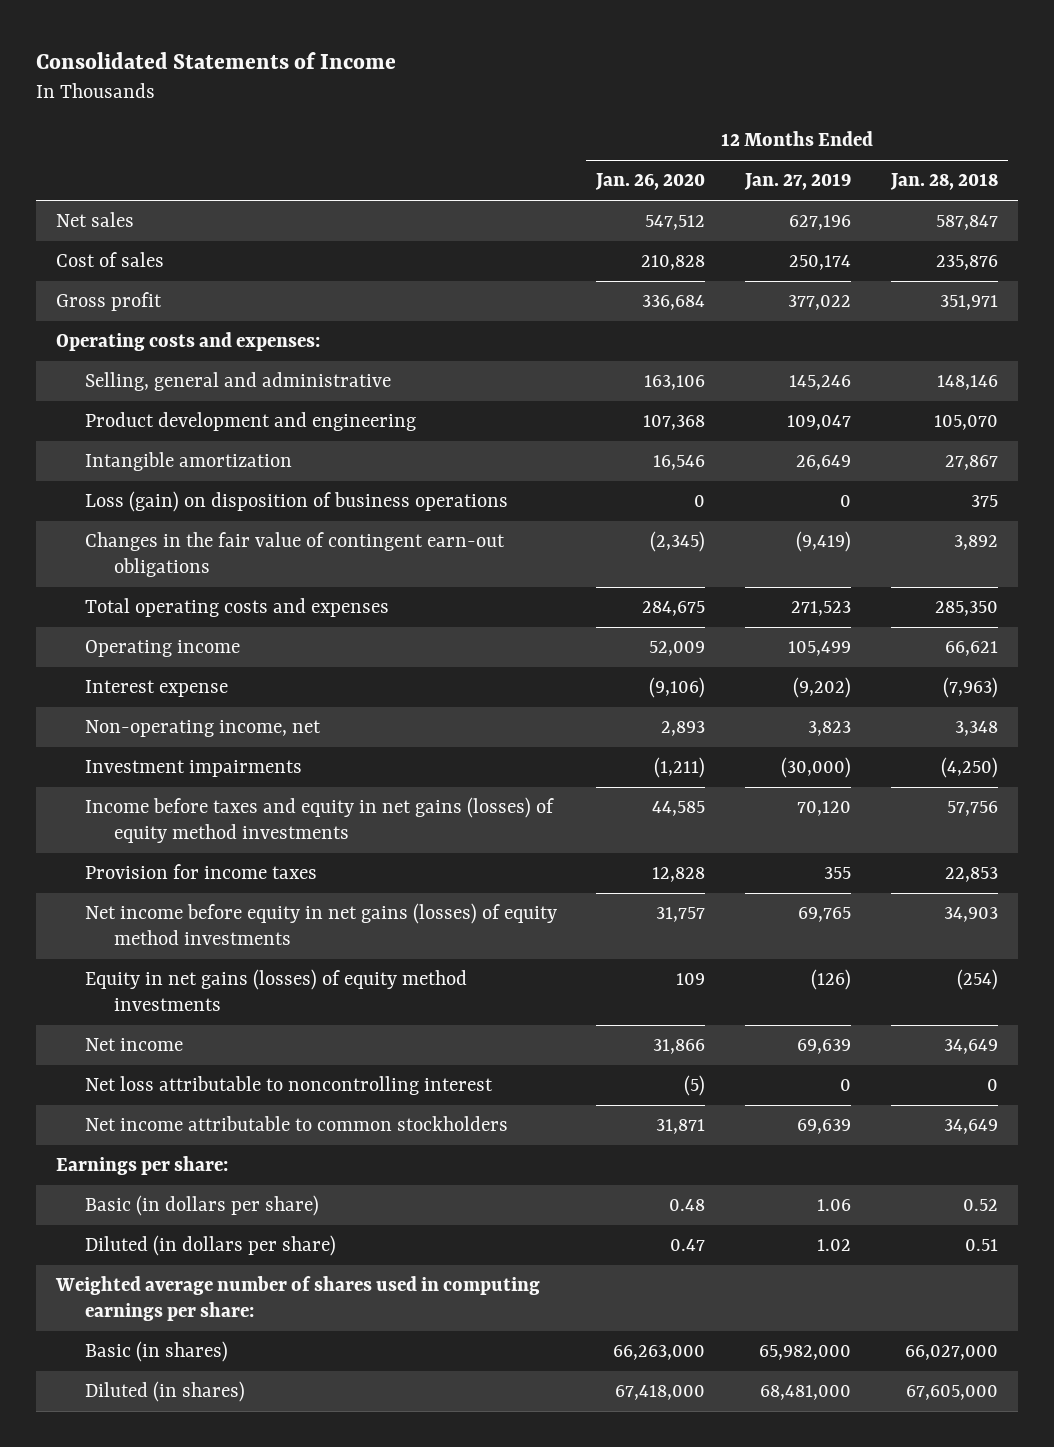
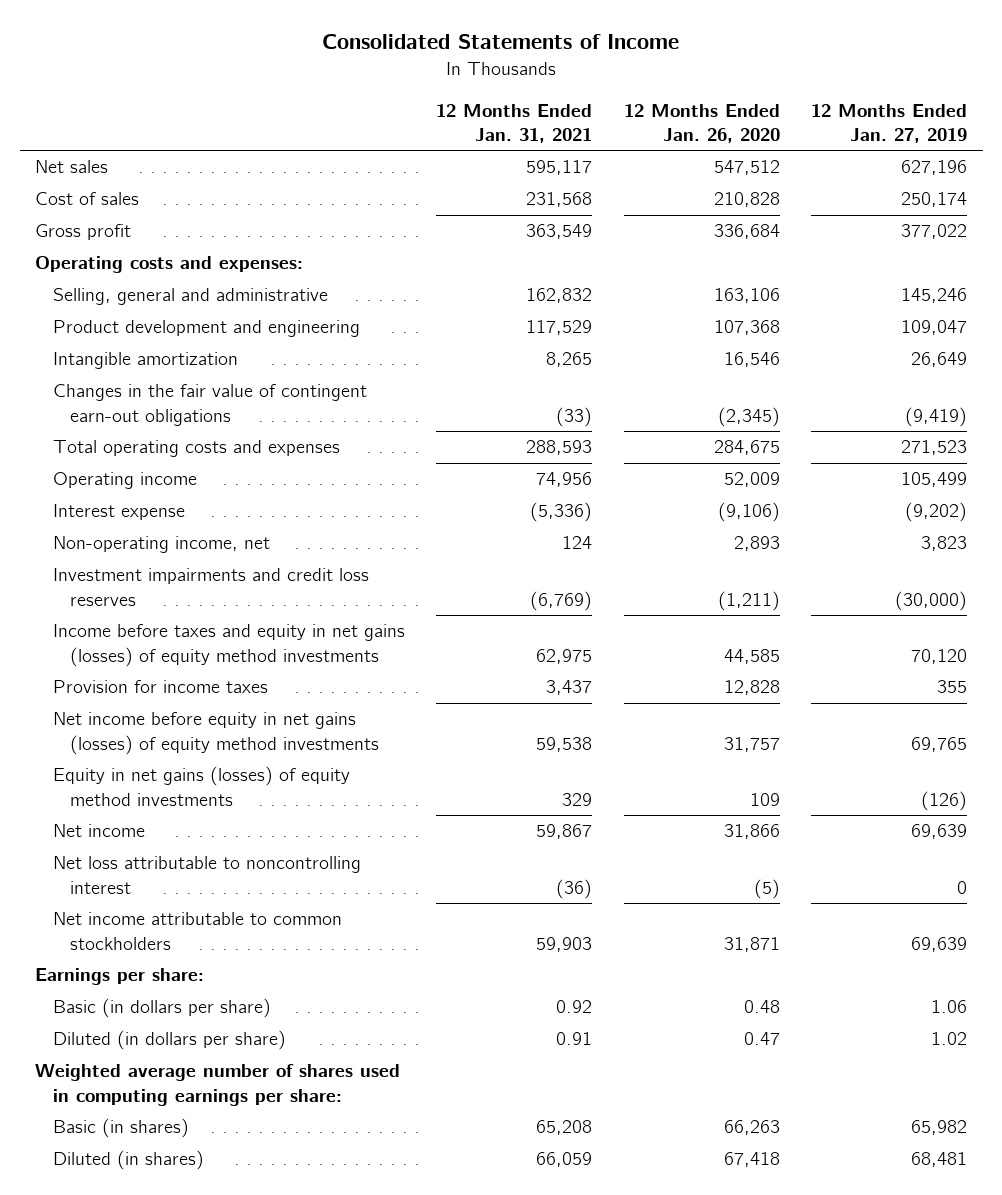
- | 12 Months Ended Jan. 26, 2020 | 12 Months Ended Jan. 27, 2019 | 12 Months Ended Jan. 28, 2018
+ | 12 Months Ended Jan. 31, 2021 | 12 Months Ended Jan. 26, 2020 | 12 Months Ended Jan. 27, 2019
- Loss (gain) on disposition of business operations | 0 | 0 | 375
- Investment impairments | (1,211) | (30,000) | (4,250)
+ Investment impairments and credit loss reserves | (6,769) | (1,211) | (30,000)
- Basic (in shares) | 66,263,000 | 65,982,000 | 66,027,000
- Diluted (in shares) | 67,418,000 | 68,481,000 | 67,605,000
+ Basic (in shares) | 65,208 | 66,263 | 65,982
+ Diluted (in shares) | 66,059 | 67,418 | 68,481

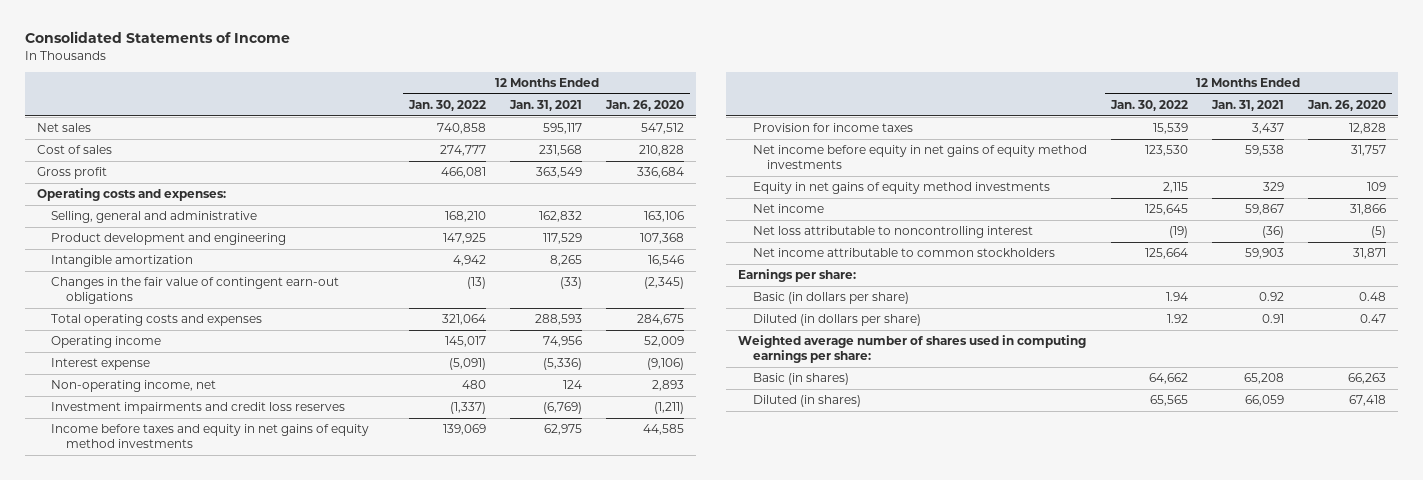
- | 12 Months Ended Jan. 31, 2021 | 12 Months Ended Jan. 26, 2020 | 12 Months Ended Jan. 27, 2019
+ | 12 Months Ended Jan. 30, 2022 | 12 Months Ended Jan. 31, 2021 | 12 Months Ended Jan. 26, 2020
- Income before taxes and equity in net gains (losses) of equity method investments | 62,975 | 44,585 | 70,120
+ Income before taxes and equity in net gains of equity method investments | 139,069 | 62,975 | 44,585
- Net income before equity in net gains (losses) of equity method investments | 59,538 | 31,757 | 69,765
- Equity in net gains (losses) of equity method investments | 329 | 109 | (126)
+ Net income before equity in net gains of equity method investments | 123,530 | 59,538 | 31,757
+ Equity in net gains of equity method investments | 2,115 | 329 | 109

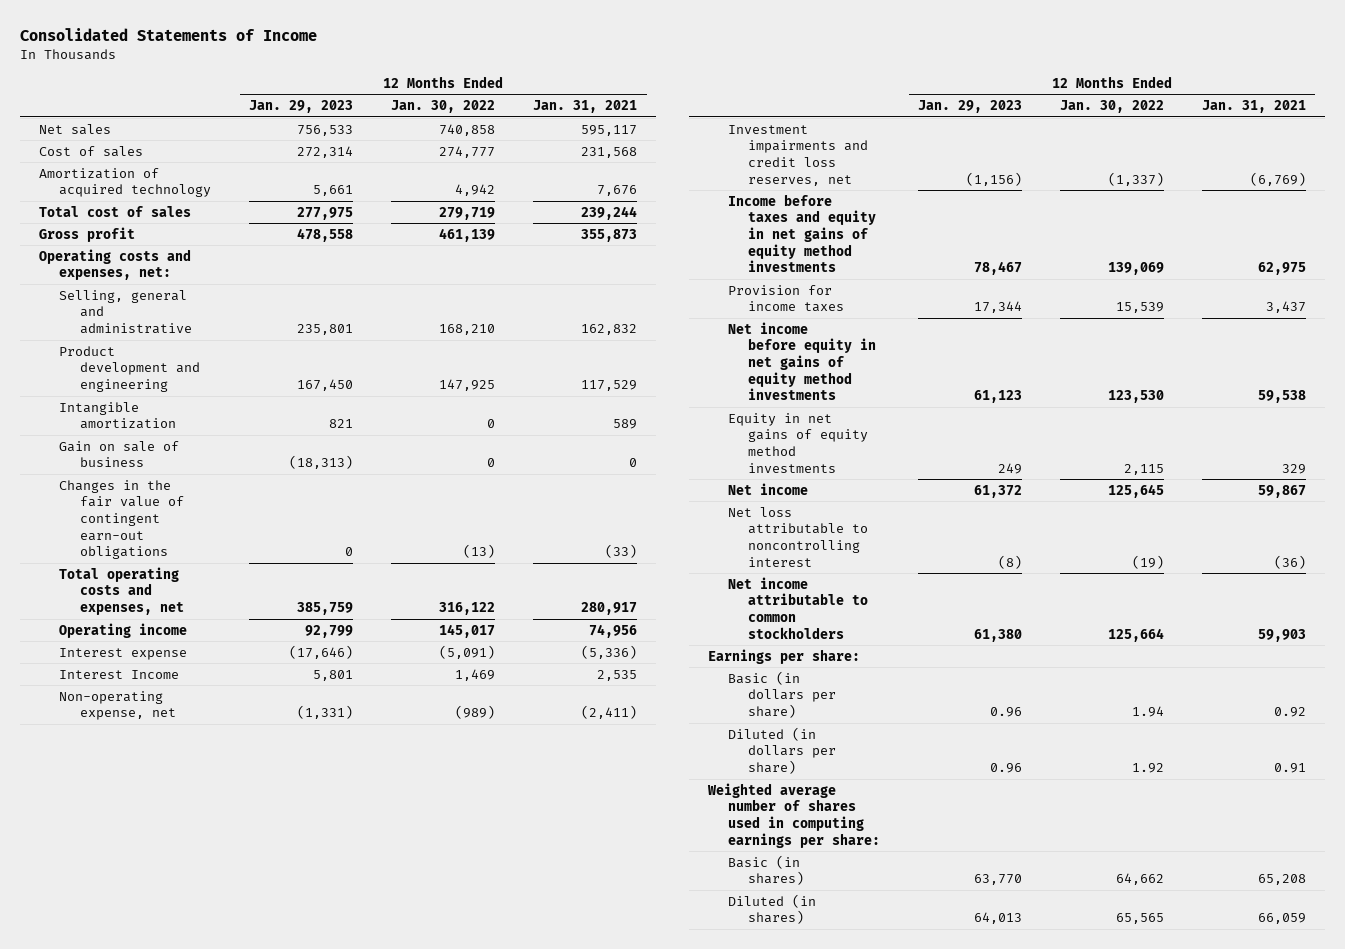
- | 12 Months Ended Jan. 30, 2022 | 12 Months Ended Jan. 31, 2021 | 12 Months Ended Jan. 26, 2020
+ | 12 Months Ended Jan. 29, 2023 | 12 Months Ended Jan. 30, 2022 | 12 Months Ended Jan. 31, 2021
- Gross profit | 466,081 | 363,549 | 336,684
- Operating costs and expenses:
+ Amortization of acquired technology | 5,661 | 4,942 | 7,676
+ Total cost of sales | 277,975 | 279,719 | 239,244
+ Gross profit | 478,558 | 461,139 | 355,873
+ Operating costs and expenses, net:
- Intangible amortization | 4,942 | 8,265 | 16,546
+ Intangible amortization | 821 | 0 | 589
+ Gain on sale of business | (18,313) | 0 | 0
- Total operating costs and expenses | 321,064 | 288,593 | 284,675
+ Total operating costs and expenses, net | 385,759 | 316,122 | 280,917
- Non-operating income, net | 480 | 124 | 2,893
- Investment impairments and credit loss reserves | (1,337) | (6,769) | (1,211)
+ Interest Income | 5,801 | 1,469 | 2,535
+ Non-operating expense, net | (1,331) | (989) | (2,411)
+ Investment impairments and credit loss reserves, net | (1,156) | (1,337) | (6,769)

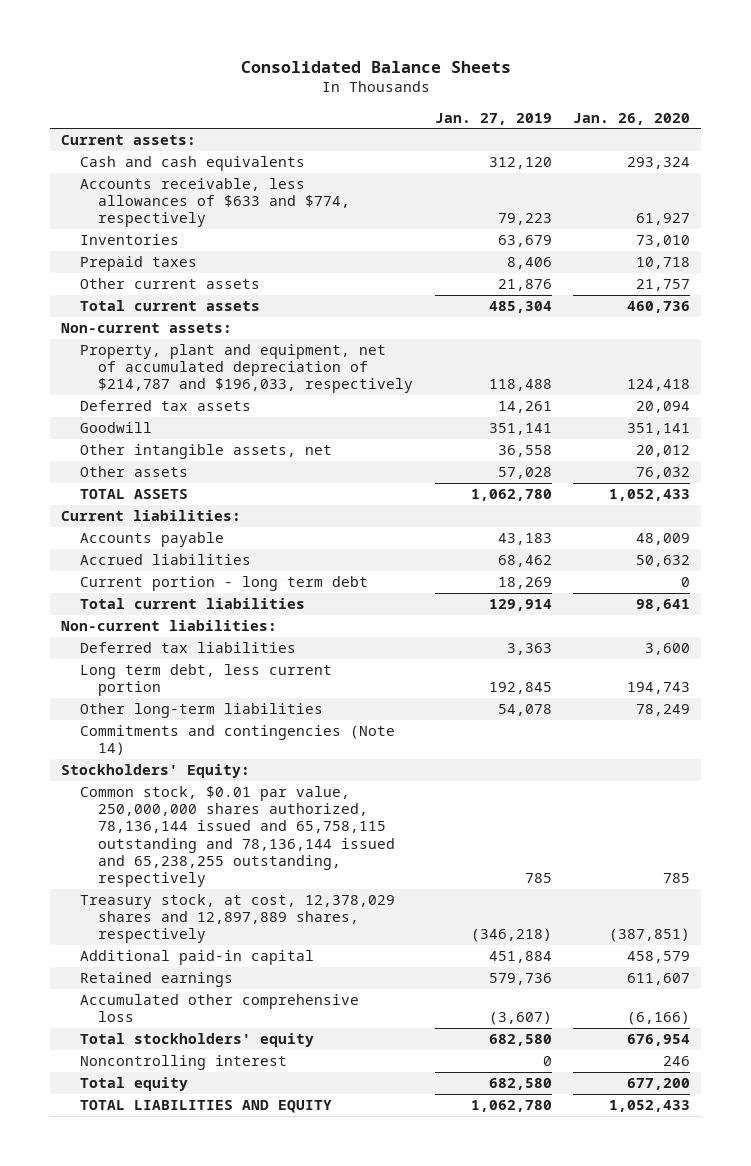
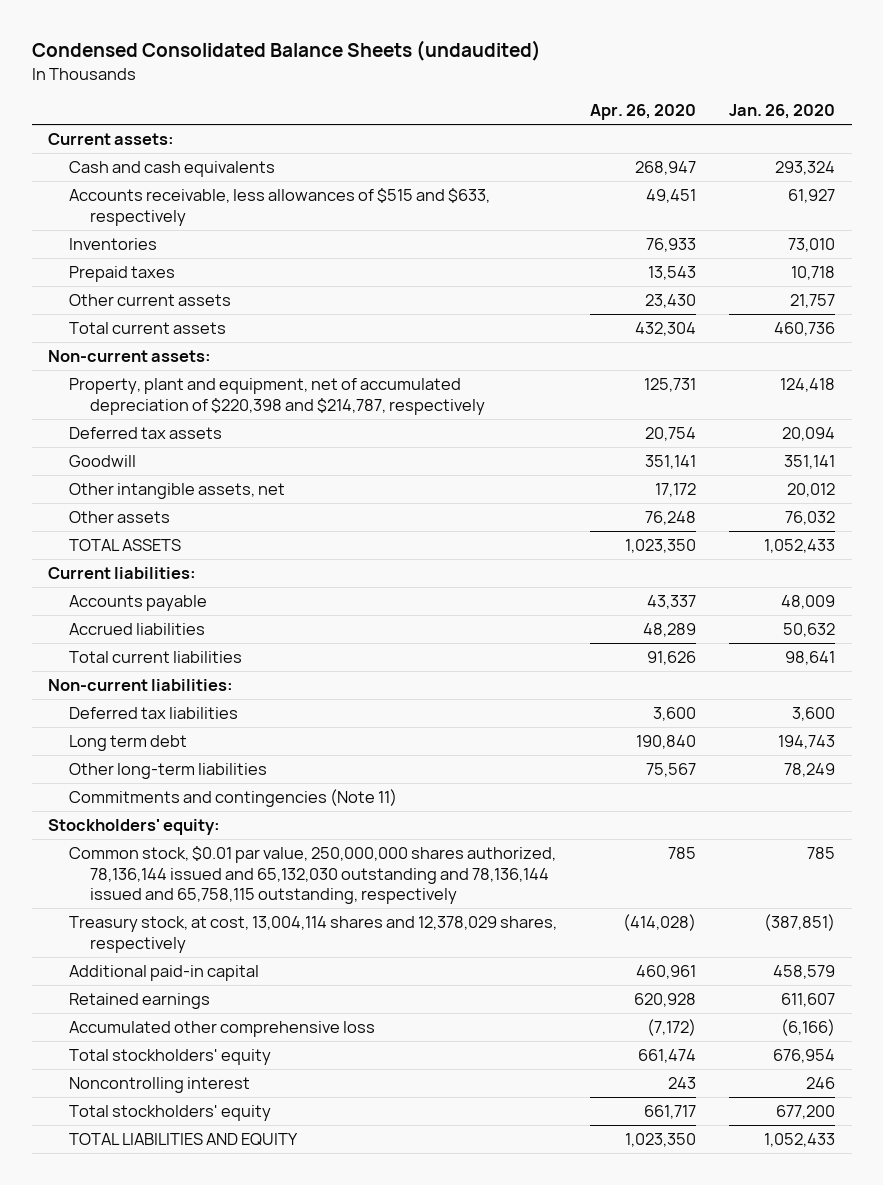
- Consolidated Balance Sheets
+ Condensed Consolidated Balance Sheets (undaudited)
- | Jan. 27, 2019 | Jan. 26, 2020
+ | Apr. 26, 2020 | Jan. 26, 2020
- Accounts receivable, less allowances of $633 and $774, respectively | 79,223 | 61,927
+ Accounts receivable, less allowances of $515 and $633, respectively | 49,451 | 61,927
- Property, plant and equipment, net of accumulated depreciation of $214,787 and $196,033, respectively | 118,488 | 124,418
+ Property, plant and equipment, net of accumulated depreciation of $220,398 and $214,787, respectively | 125,731 | 124,418
- Current portion - long term debt | 18,269 | 0
- Long term debt, less current portion | 192,845 | 194,743
+ Long term debt | 190,840 | 194,743
- Commitments and contingencies (Note 14)
- Stockholders' Equity:
- Common stock, $0.01 par value, 250,000,000 shares authorized, 78,136,144 issued and 65,758,115 outstanding and 78,136,144 issued and 65,238,255 outstanding, respectively | 785 | 785
- Treasury stock, at cost, 12,378,029 shares and 12,897,889 shares, respectively | (346,218) | (387,851)
+ Commitments and contingencies (Note 11)
+ Stockholders' equity:
+ Common stock, $0.01 par value, 250,000,000 shares authorized, 78,136,144 issued and 65,132,030 outstanding and 78,136,144 issued and 65,758,115 outstanding, respectively | 785 | 785
+ Treasury stock, at cost, 13,004,114 shares and 12,378,029 shares, respectively | (414,028) | (387,851)
- Total equity | 682,580 | 677,200
+ Total stockholders' equity | 661,717 | 677,200

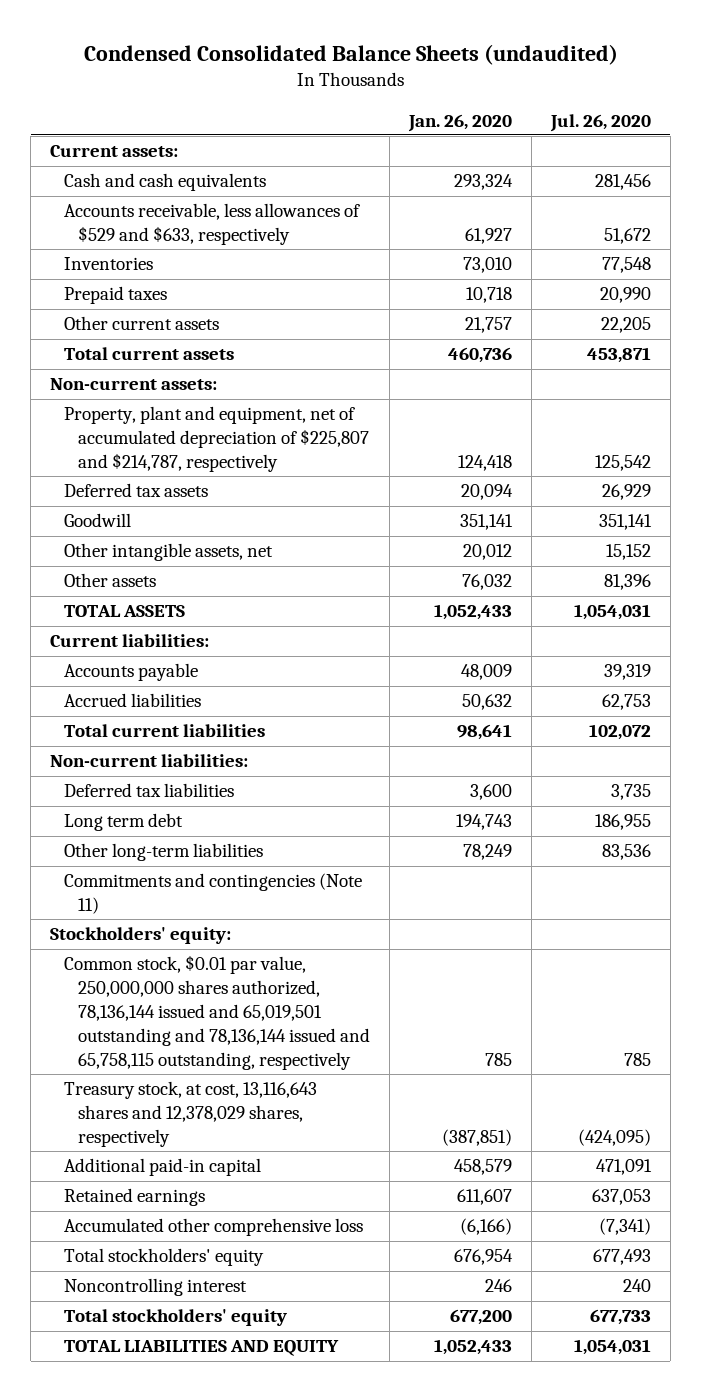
- | Apr. 26, 2020 | Jan. 26, 2020
+ | Jan. 26, 2020 | Jul. 26, 2020
- Accounts receivable, less allowances of $515 and $633, respectively | 49,451 | 61,927
+ Accounts receivable, less allowances of $529 and $633, respectively | 61,927 | 51,672
- Property, plant and equipment, net of accumulated depreciation of $220,398 and $214,787, respectively | 125,731 | 124,418
+ Property, plant and equipment, net of accumulated depreciation of $225,807 and $214,787, respectively | 124,418 | 125,542
- Common stock, $0.01 par value, 250,000,000 shares authorized, 78,136,144 issued and 65,132,030 outstanding and 78,136,144 issued and 65,758,115 outstanding, respectively | 785 | 785
- Treasury stock, at cost, 13,004,114 shares and 12,378,029 shares, respectively | (414,028) | (387,851)
+ Common stock, $0.01 par value, 250,000,000 shares authorized, 78,136,144 issued and 65,019,501 outstanding and 78,136,144 issued and 65,758,115 outstanding, respectively | 785 | 785
+ Treasury stock, at cost, 13,116,643 shares and 12,378,029 shares, respectively | (387,851) | (424,095)

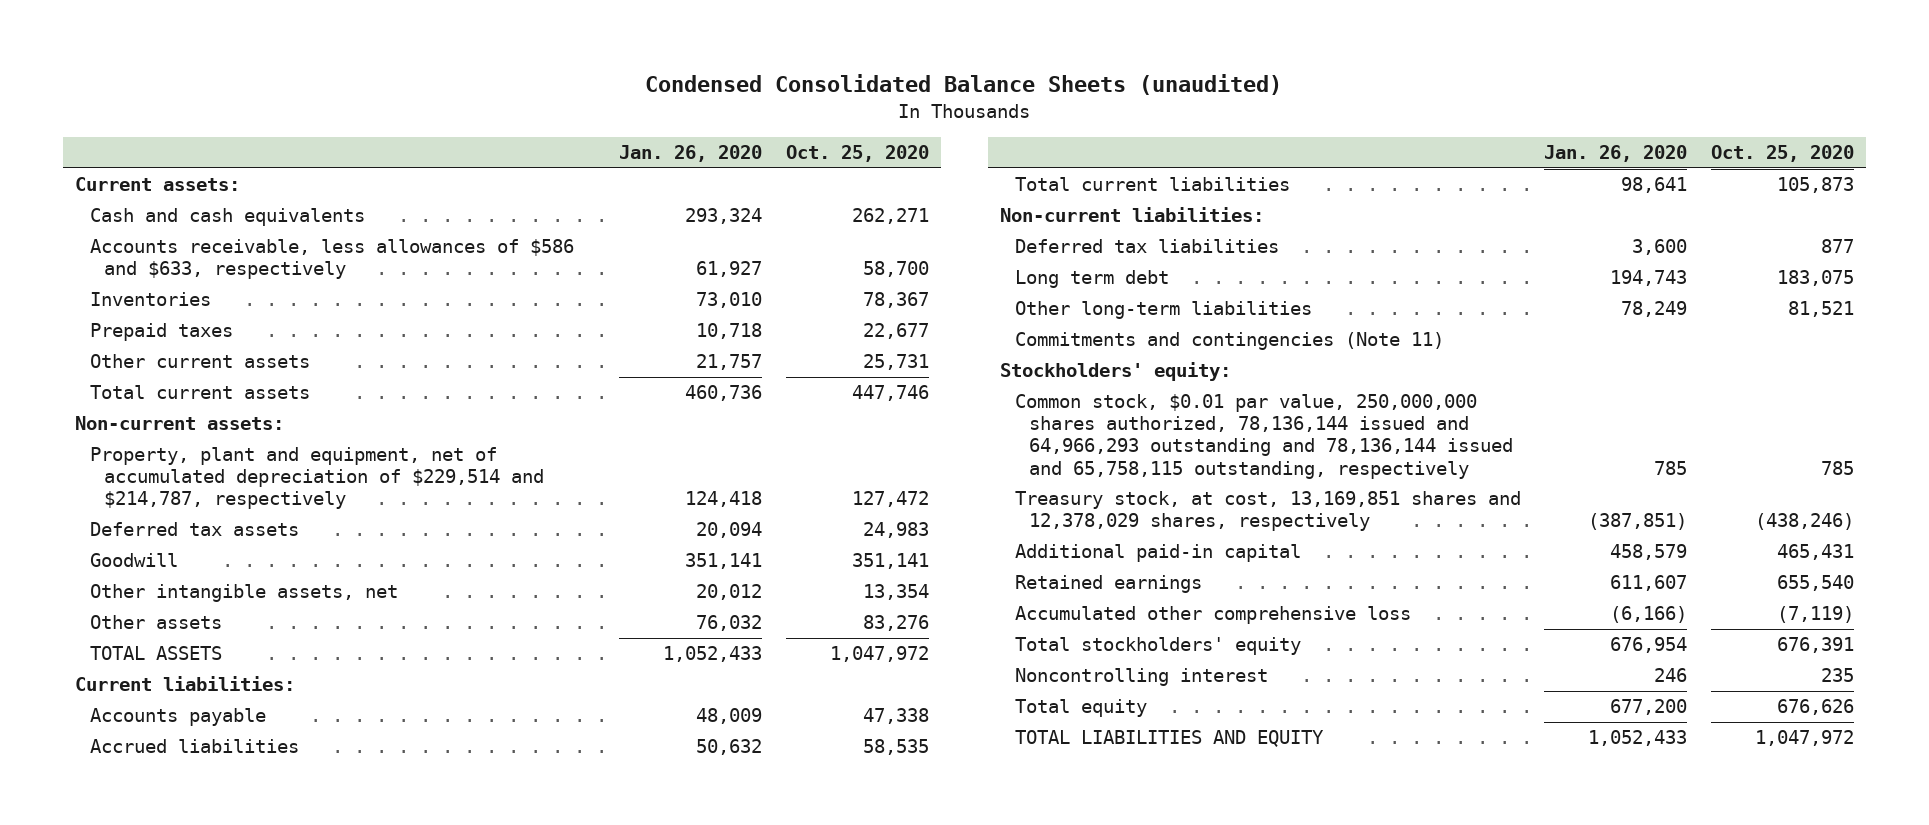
- Condensed Consolidated Balance Sheets (undaudited)
+ Condensed Consolidated Balance Sheets (unaudited)
- | Jan. 26, 2020 | Jul. 26, 2020
+ | Jan. 26, 2020 | Oct. 25, 2020
- Accounts receivable, less allowances of $529 and $633, respectively | 61,927 | 51,672
+ Accounts receivable, less allowances of $586 and $633, respectively | 61,927 | 58,700
- Property, plant and equipment, net of accumulated depreciation of $225,807 and $214,787, respectively | 124,418 | 125,542
+ Property, plant and equipment, net of accumulated depreciation of $229,514 and $214,787, respectively | 124,418 | 127,472
- Common stock, $0.01 par value, 250,000,000 shares authorized, 78,136,144 issued and 65,019,501 outstanding and 78,136,144 issued and 65,758,115 outstanding, respectively | 785 | 785
- Treasury stock, at cost, 13,116,643 shares and 12,378,029 shares, respectively | (387,851) | (424,095)
+ Common stock, $0.01 par value, 250,000,000 shares authorized, 78,136,144 issued and 64,966,293 outstanding and 78,136,144 issued and 65,758,115 outstanding, respectively | 785 | 785
+ Treasury stock, at cost, 13,169,851 shares and 12,378,029 shares, respectively | (387,851) | (438,246)
- Total stockholders' equity | 677,200 | 677,733
+ Total equity | 677,200 | 676,626

